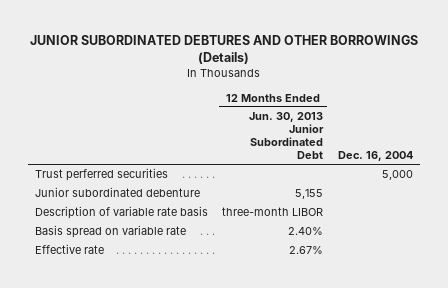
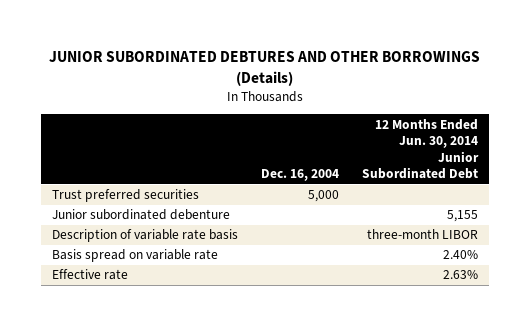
- | 12 Months Ended Jun. 30, 2013 Junior Subordinated Debt | Dec. 16, 2004
+ | Dec. 16, 2004 | 12 Months Ended Jun. 30, 2014 Junior Subordinated Debt
- Trust perferred securities | | 5,000
+ Trust preferred securities | 5,000 |

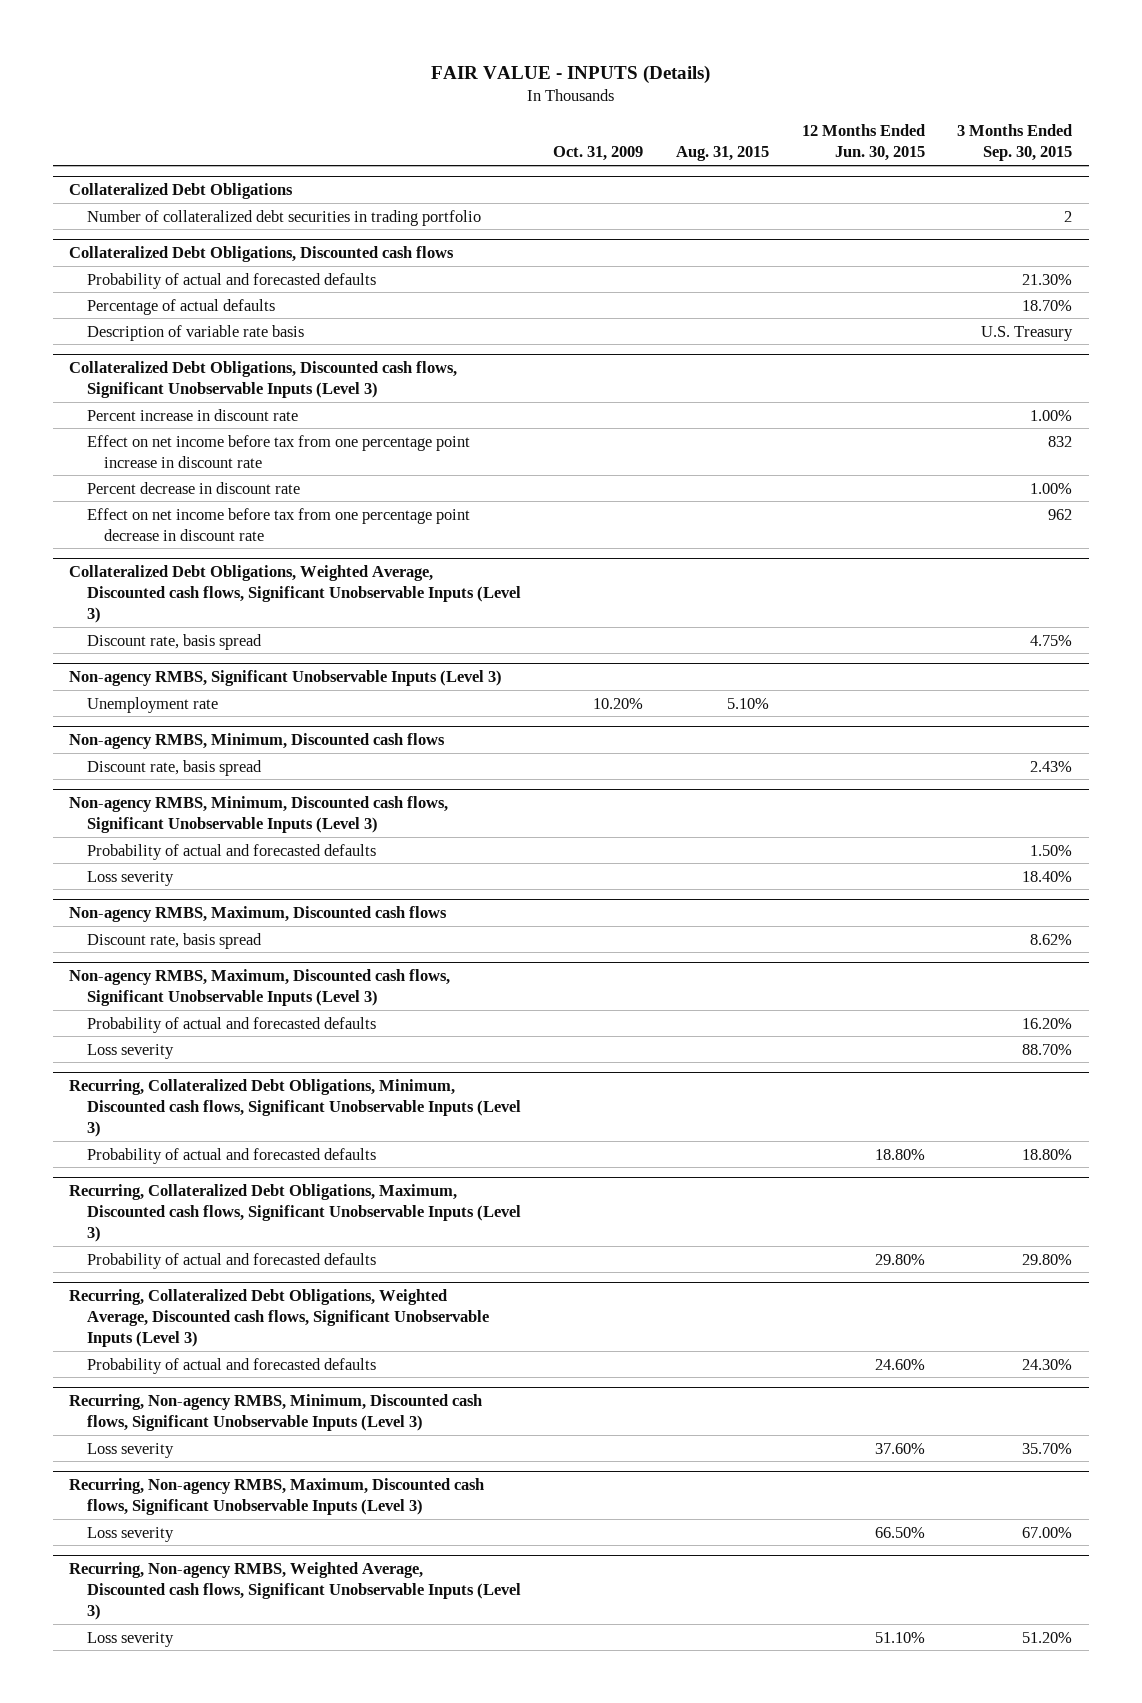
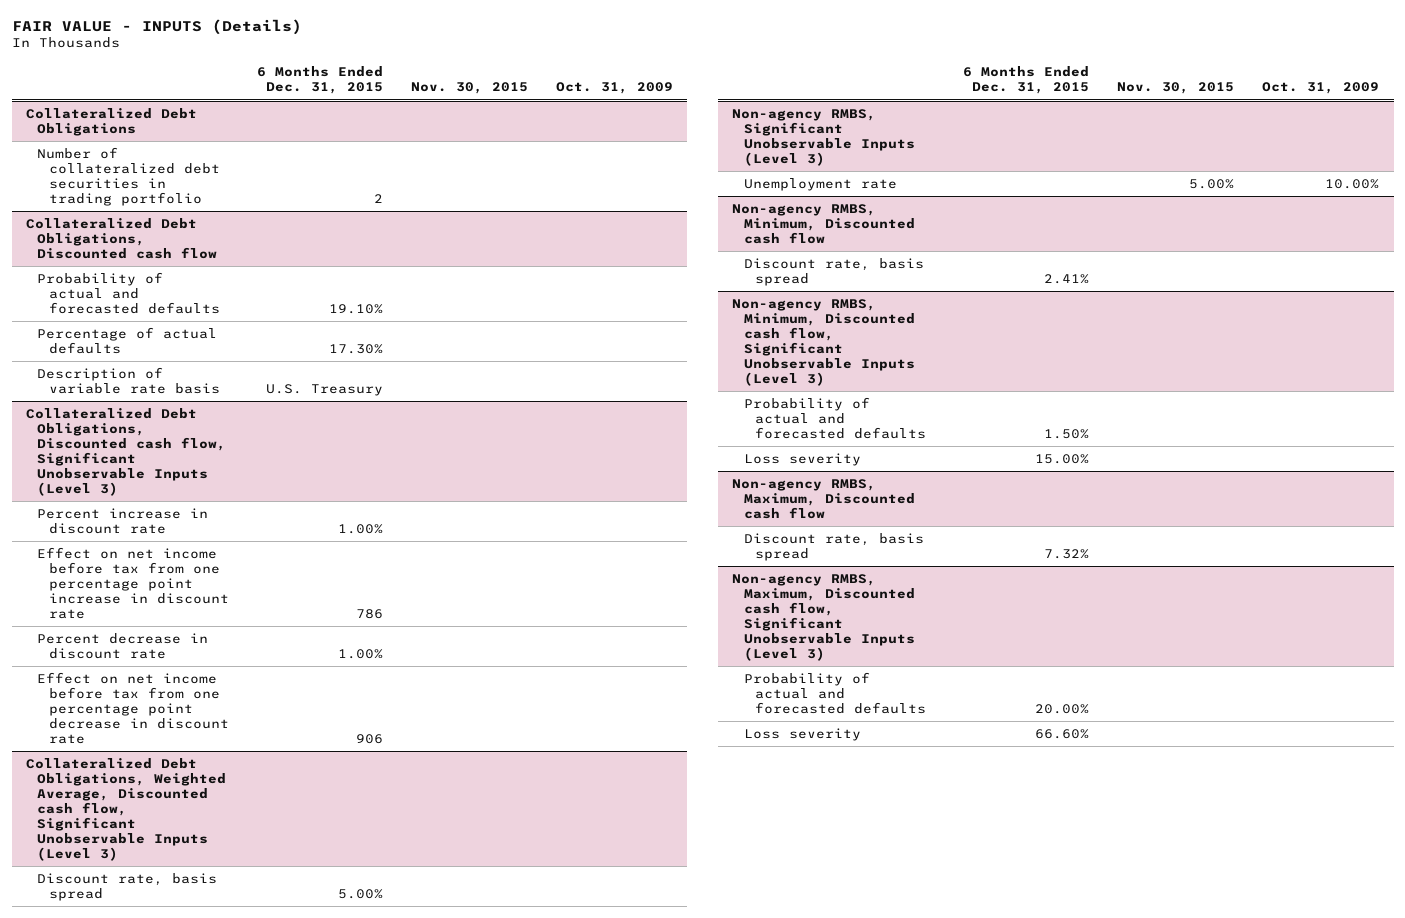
- | Oct. 31, 2009 | Aug. 31, 2015 | 12 Months Ended Jun. 30, 2015 | 3 Months Ended Sep. 30, 2015
+ | 6 Months Ended Dec. 31, 2015 | Nov. 30, 2015 | Oct. 31, 2009
- Collateralized Debt Obligations, Discounted cash flows
+ Collateralized Debt Obligations, Discounted cash flow
- Collateralized Debt Obligations, Discounted cash flows, Significant Unobservable Inputs (Level 3)
+ Collateralized Debt Obligations, Discounted cash flow, Significant Unobservable Inputs (Level 3)
- Collateralized Debt Obligations, Weighted Average, Discounted cash flows, Significant Unobservable Inputs (Level 3)
+ Collateralized Debt Obligations, Weighted Average, Discounted cash flow, Significant Unobservable Inputs (Level 3)
@ Non-agency RMBS, Significant Unobservable Inputs (Level 3)
- Unemployment rate | 10.20% | 5.10% | |
- Non-agency RMBS, Minimum, Discounted cash flows
@ Non-agency RMBS, Significant Unobservable Inputs (Level 3)
+ Unemployment rate | | 5.00% | 10.00%
+ Non-agency RMBS, Minimum, Discounted cash flow
- Non-agency RMBS, Minimum, Discounted cash flows, Significant Unobservable Inputs (Level 3)
+ Non-agency RMBS, Minimum, Discounted cash flow, Significant Unobservable Inputs (Level 3)
- Non-agency RMBS, Maximum, Discounted cash flows
+ Non-agency RMBS, Maximum, Discounted cash flow
- Non-agency RMBS, Maximum, Discounted cash flows, Significant Unobservable Inputs (Level 3)
+ Non-agency RMBS, Maximum, Discounted cash flow, Significant Unobservable Inputs (Level 3)
- Recurring, Collateralized Debt Obligations, Minimum, Discounted cash flows, Significant Unobservable Inputs (Level 3)
- Probability of actual and forecasted defaults | | | 18.80% | 18.80%
- Recurring, Collateralized Debt Obligations, Maximum, Discounted cash flows, Significant Unobservable Inputs (Level 3)
- Probability of actual and forecasted defaults | | | 29.80% | 29.80%
- Recurring, Collateralized Debt Obligations, Weighted Average, Discounted cash flows, Significant Unobservable Inputs (Level 3)
- Probability of actual and forecasted defaults | | | 24.60% | 24.30%
- Recurring, Non-agency RMBS, Minimum, Discounted cash flows, Significant Unobservable Inputs (Level 3)
- Loss severity | | | 37.60% | 35.70%
- Recurring, Non-agency RMBS, Maximum, Discounted cash flows, Significant Unobservable Inputs (Level 3)
- Loss severity | | | 66.50% | 67.00%
- Recurring, Non-agency RMBS, Weighted Average, Discounted cash flows, Significant Unobservable Inputs (Level 3)
- Loss severity | | | 51.10% | 51.20%

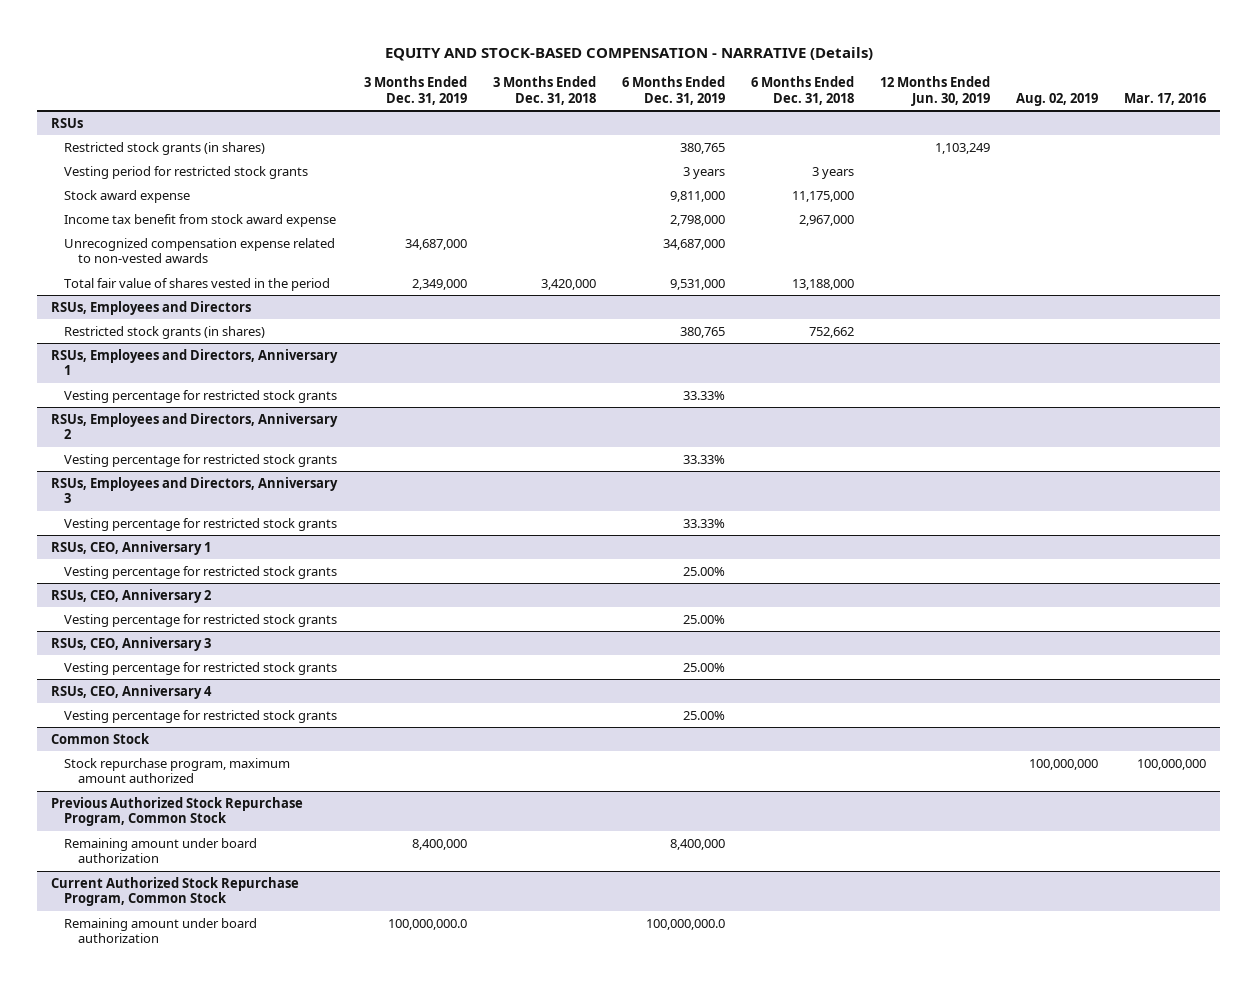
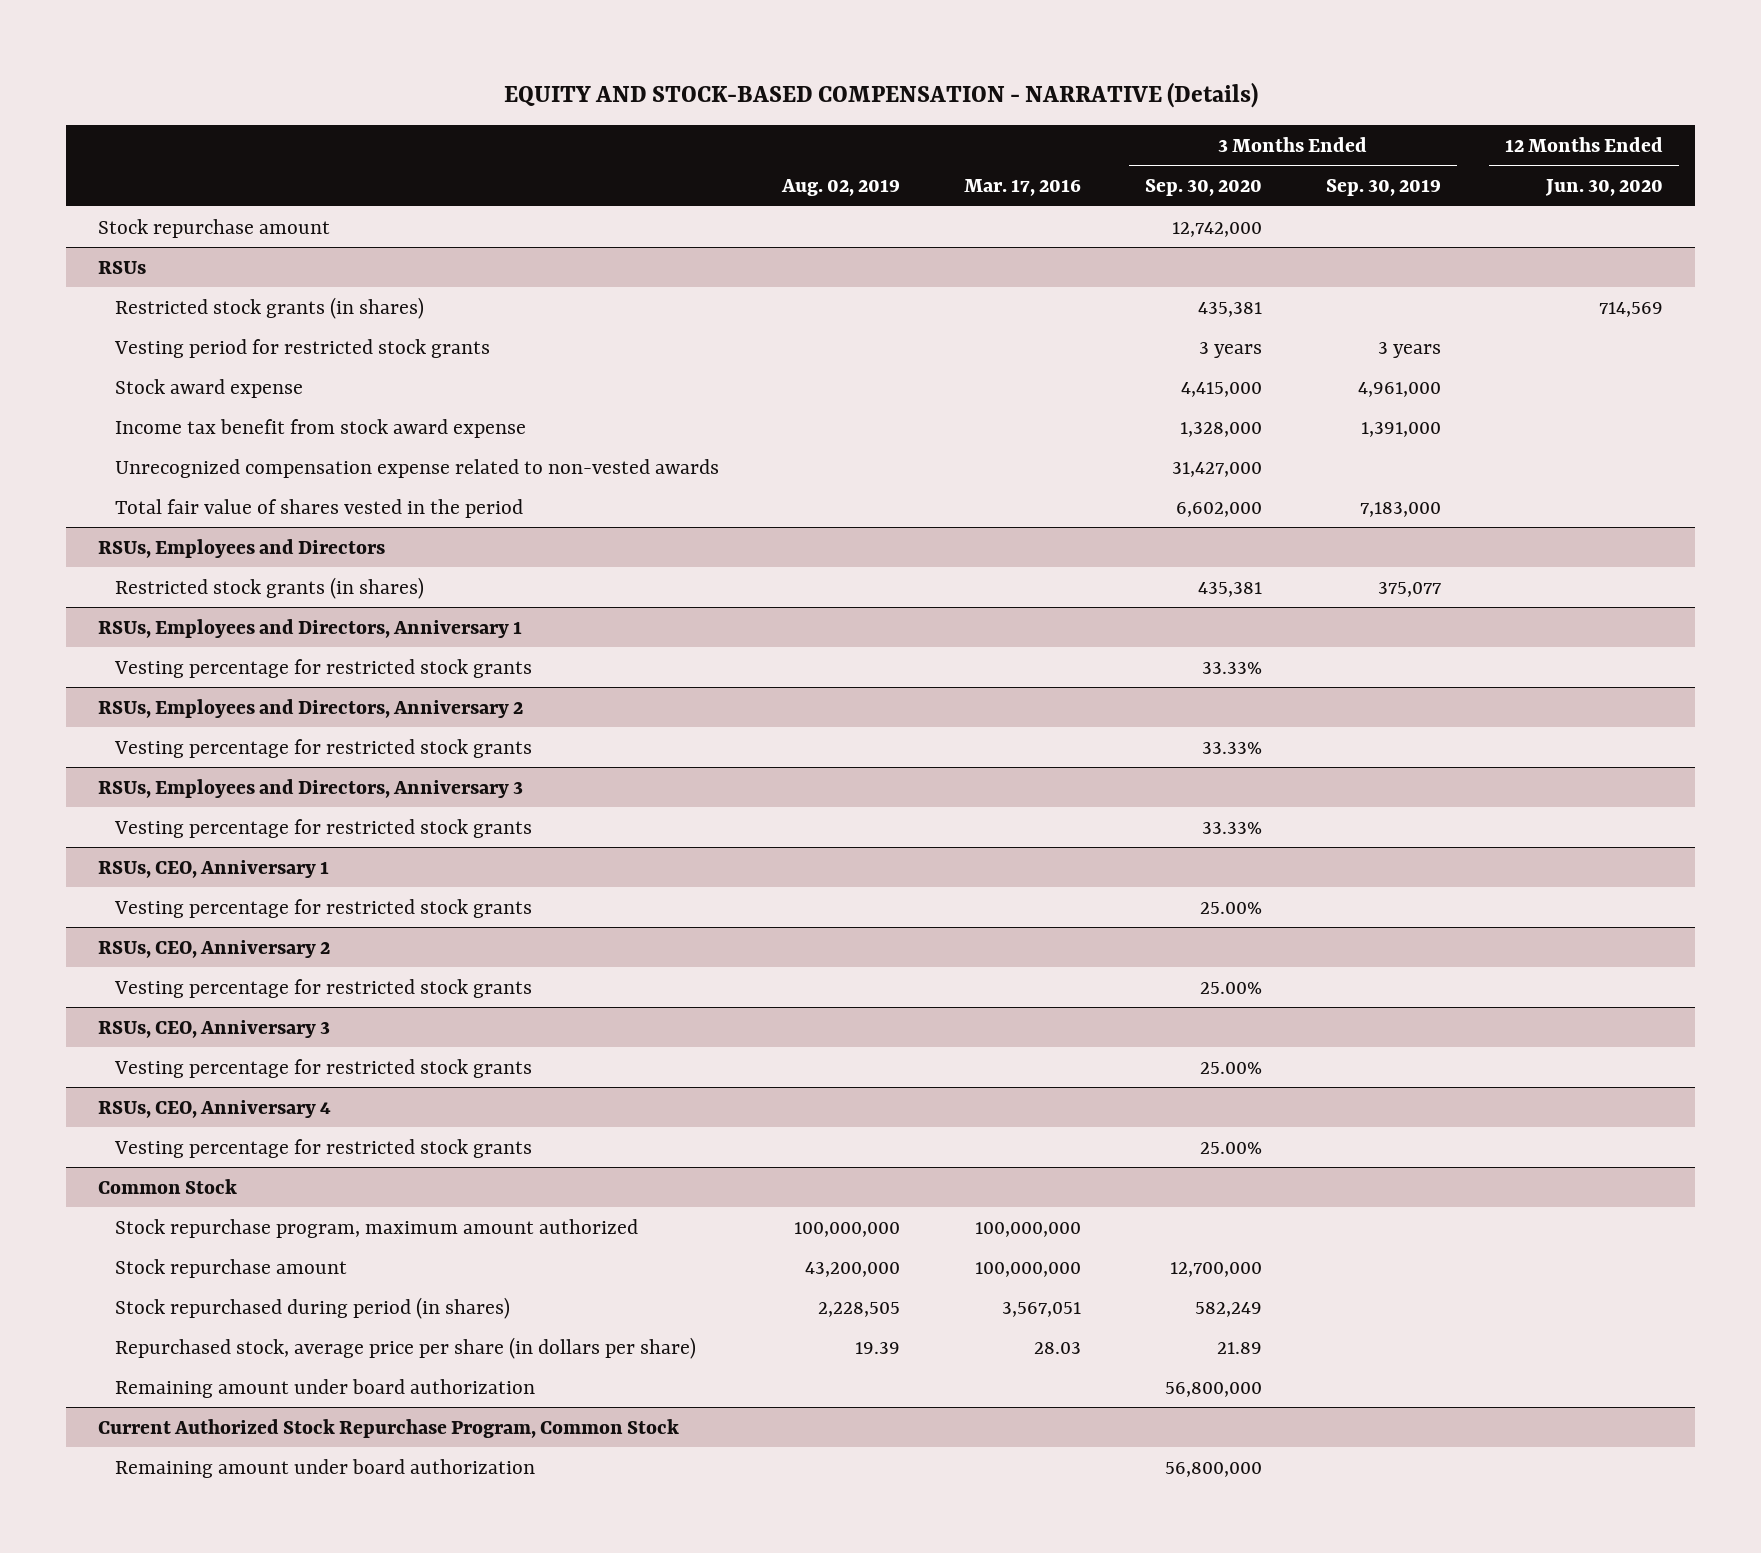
- | 3 Months Ended Dec. 31, 2019 | 3 Months Ended Dec. 31, 2018 | 6 Months Ended Dec. 31, 2019 | 6 Months Ended Dec. 31, 2018 | 12 Months Ended Jun. 30, 2019 | Aug. 02, 2019 | Mar. 17, 2016
+ | Aug. 02, 2019 | Mar. 17, 2016 | 3 Months Ended Sep. 30, 2020 | 3 Months Ended Sep. 30, 2019 | 12 Months Ended Jun. 30, 2020
+ Stock repurchase amount | | | 12,742,000 | |
- Previous Authorized Stock Repurchase Program, Common Stock
- Remaining amount under board authorization | 8,400,000 | | 8,400,000 | | | |
@ Common Stock
+ Stock repurchase amount | 43,200,000 | 100,000,000 | 12,700,000 | |
+ Stock repurchased during period (in shares) | 2,228,505 | 3,567,051 | 582,249 | |
+ Repurchased stock, average price per share (in dollars per share) | 19.39 | 28.03 | 21.89 | |
+ Remaining amount under board authorization | | | 56,800,000 | |

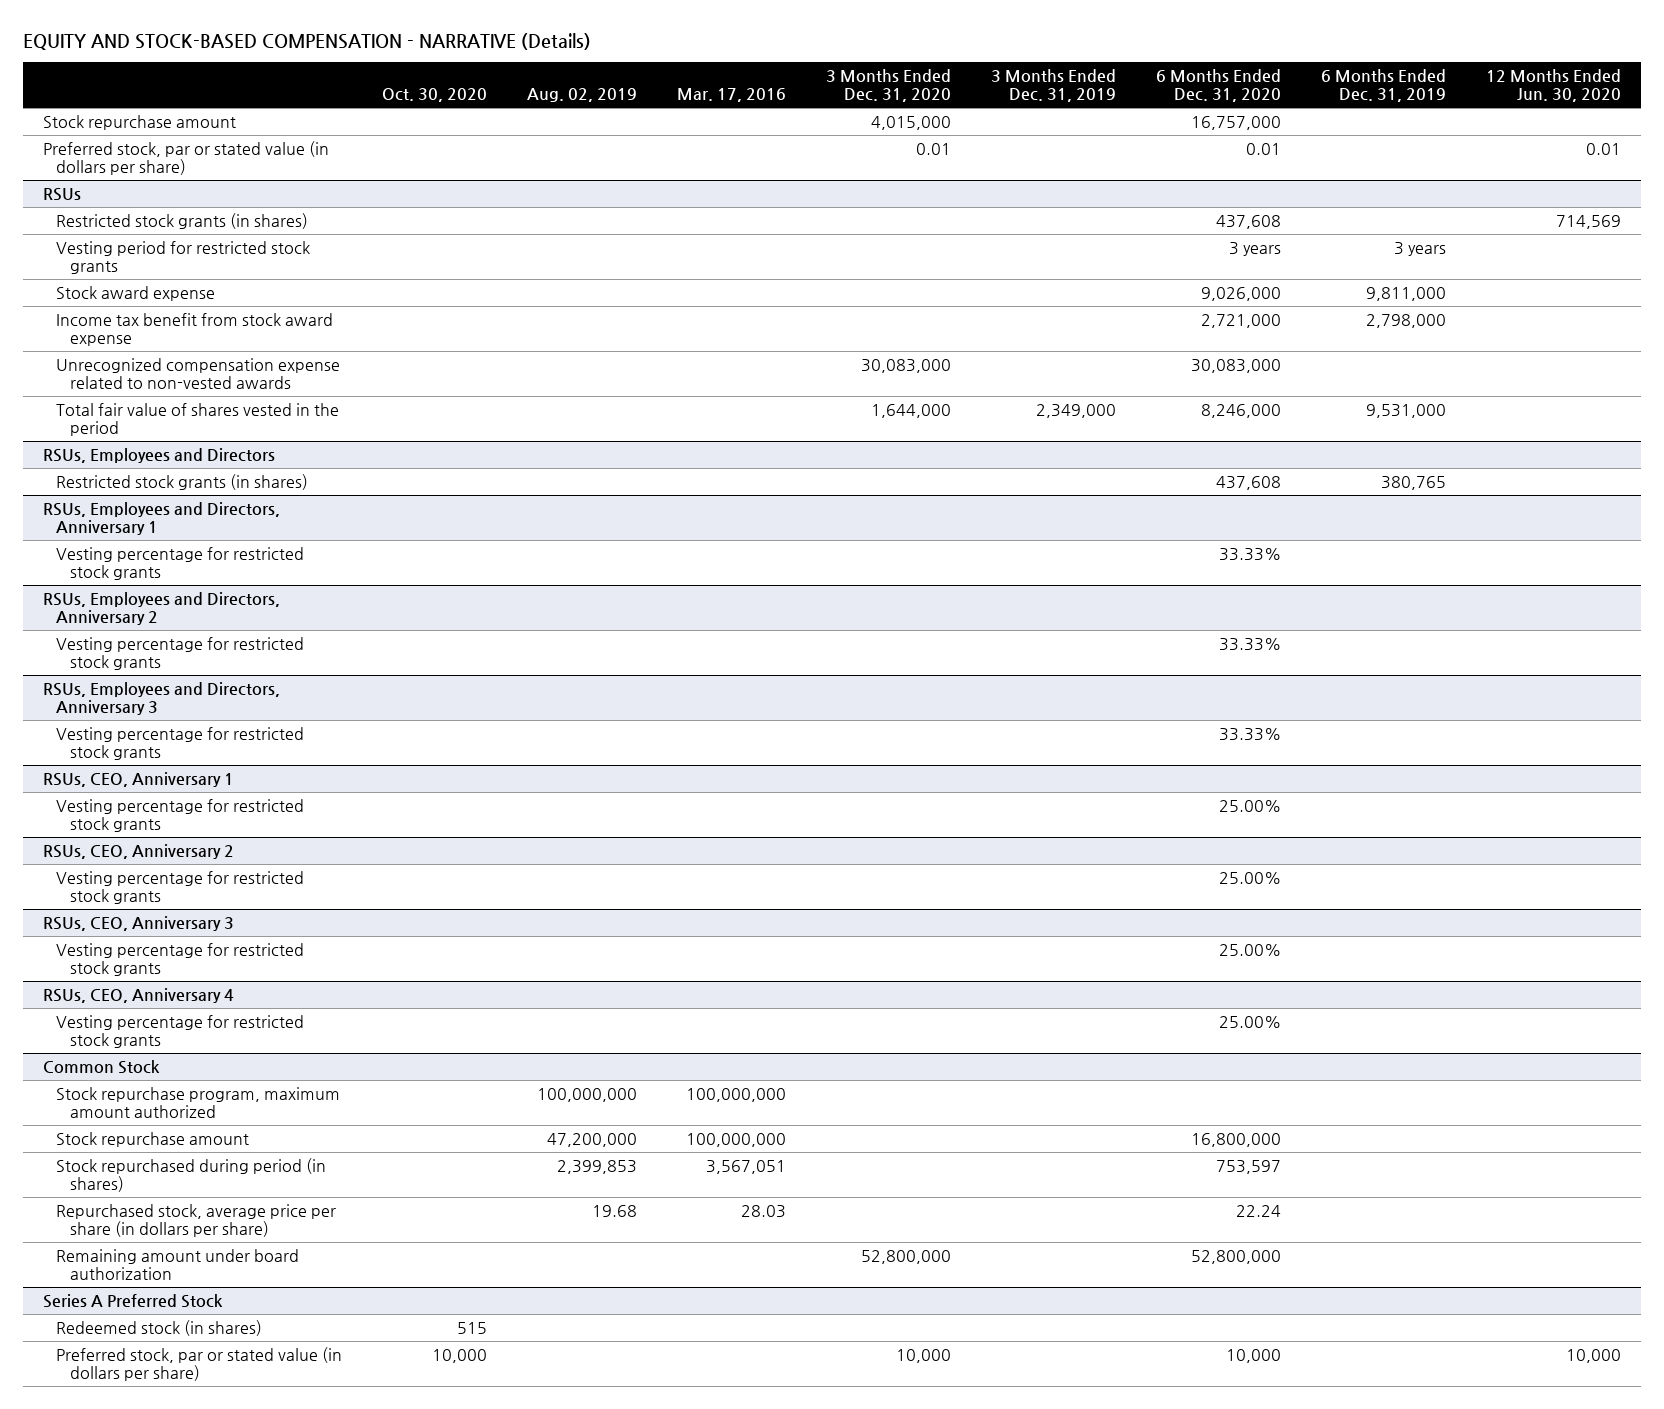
- | Aug. 02, 2019 | Mar. 17, 2016 | 3 Months Ended Sep. 30, 2020 | 3 Months Ended Sep. 30, 2019 | 12 Months Ended Jun. 30, 2020
+ | Oct. 30, 2020 | Aug. 02, 2019 | Mar. 17, 2016 | 3 Months Ended Dec. 31, 2020 | 3 Months Ended Dec. 31, 2019 | 6 Months Ended Dec. 31, 2020 | 6 Months Ended Dec. 31, 2019 | 12 Months Ended Jun. 30, 2020
+ Preferred stock, par or stated value (in dollars per share) | | | | 0.01 | | 0.01 | | 0.01
@ Common Stock
- Stock repurchase amount | 43,200,000 | 100,000,000 | 12,700,000 | |
- Stock repurchased during period (in shares) | 2,228,505 | 3,567,051 | 582,249 | |
- Repurchased stock, average price per share (in dollars per share) | 19.39 | 28.03 | 21.89 | |
+ Stock repurchase amount | | 47,200,000 | 100,000,000 | | | 16,800,000 | |
+ Stock repurchased during period (in shares) | | 2,399,853 | 3,567,051 | | | 753,597 | |
+ Repurchased stock, average price per share (in dollars per share) | | 19.68 | 28.03 | | | 22.24 | |
- Current Authorized Stock Repurchase Program, Common Stock
- Remaining amount under board authorization | | | 56,800,000 | |
+ Series A Preferred Stock
+ Redeemed stock (in shares) | 515 | | | | | | |
+ Preferred stock, par or stated value (in dollars per share) | 10,000 | | | 10,000 | | 10,000 | | 10,000

